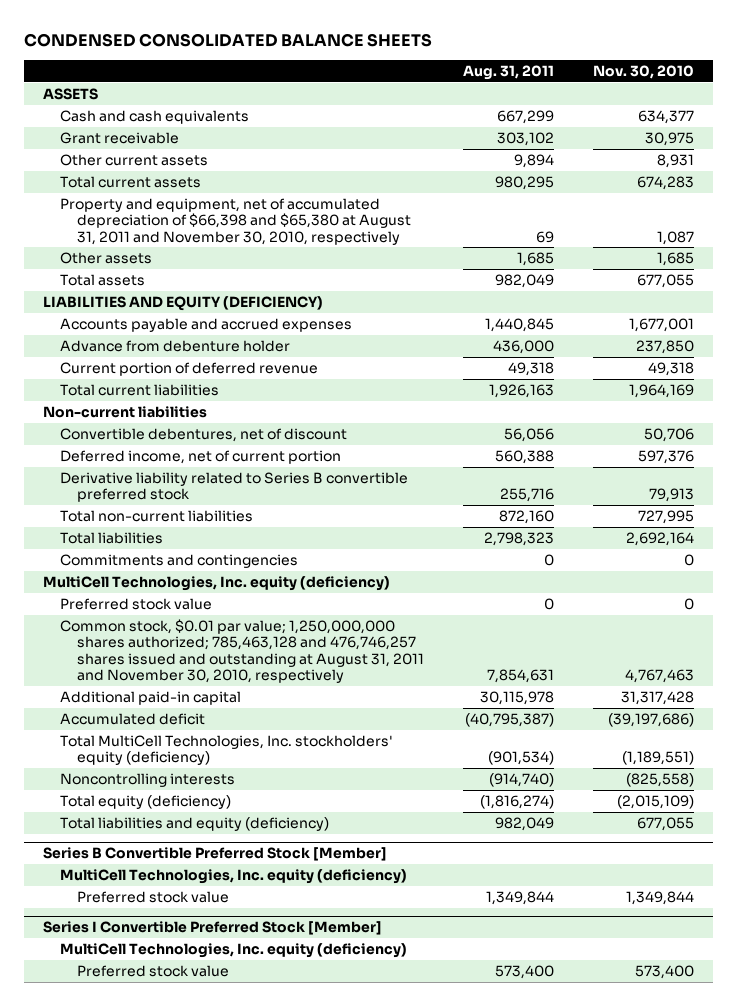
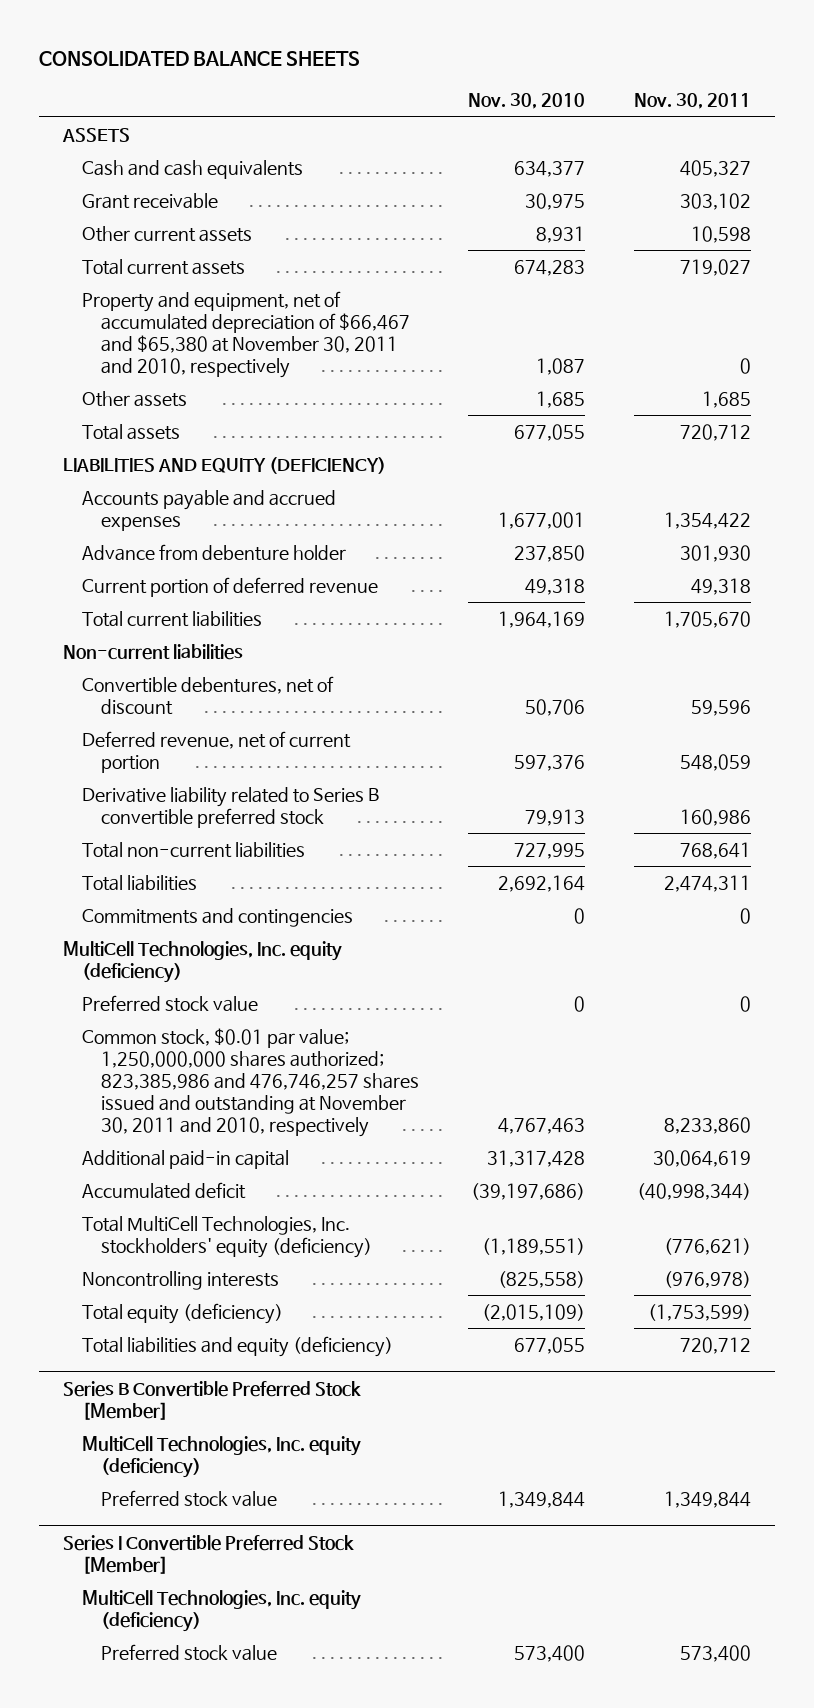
- CONDENSED CONSOLIDATED BALANCE SHEETS
+ CONSOLIDATED BALANCE SHEETS
- | Aug. 31, 2011 | Nov. 30, 2010
+ | Nov. 30, 2010 | Nov. 30, 2011
- Property and equipment, net of accumulated depreciation of $66,398 and $65,380 at August 31, 2011 and November 30, 2010, respectively | 69 | 1,087
+ Property and equipment, net of accumulated depreciation of $66,467 and $65,380 at November 30, 2011 and 2010, respectively | 1,087 | 0
- Deferred income, net of current portion | 560,388 | 597,376
+ Deferred revenue, net of current portion | 597,376 | 548,059
- Common stock, $0.01 par value; 1,250,000,000 shares authorized; 785,463,128 and 476,746,257 shares issued and outstanding at August 31, 2011 and November 30, 2010, respectively | 7,854,631 | 4,767,463
+ Common stock, $0.01 par value; 1,250,000,000 shares authorized; 823,385,986 and 476,746,257 shares issued and outstanding at November 30, 2011 and 2010, respectively | 4,767,463 | 8,233,860

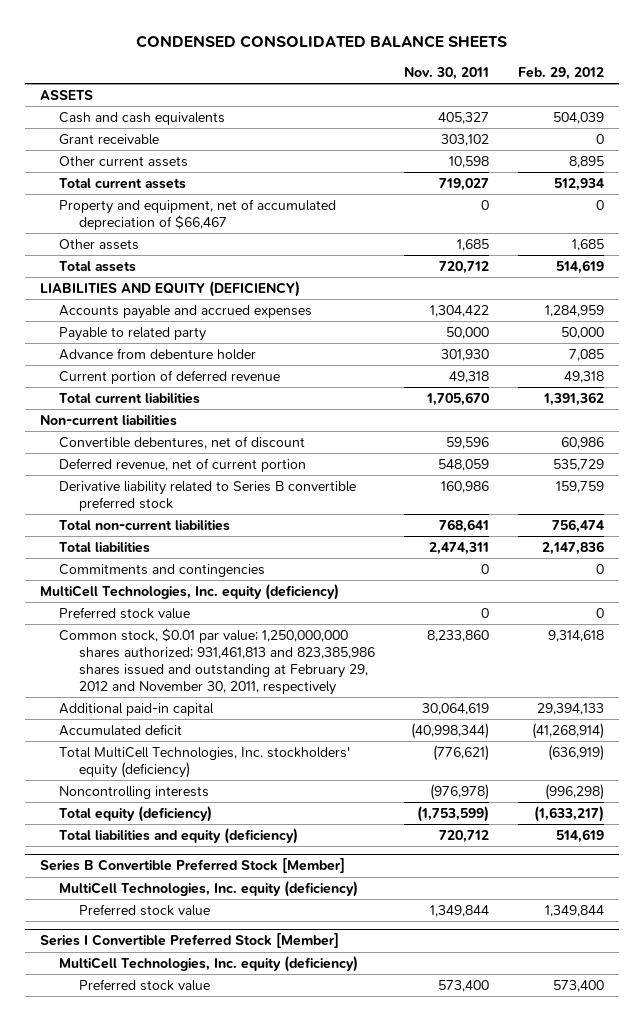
- CONSOLIDATED BALANCE SHEETS
+ CONDENSED CONSOLIDATED BALANCE SHEETS
- | Nov. 30, 2010 | Nov. 30, 2011
+ | Nov. 30, 2011 | Feb. 29, 2012
- Property and equipment, net of accumulated depreciation of $66,467 and $65,380 at November 30, 2011 and 2010, respectively | 1,087 | 0
+ Property and equipment, net of accumulated depreciation of $66,467 | 0 | 0
- Accounts payable and accrued expenses | 1,677,001 | 1,354,422
+ Accounts payable and accrued expenses | 1,304,422 | 1,284,959
+ Payable to related party | 50,000 | 50,000
- Common stock, $0.01 par value; 1,250,000,000 shares authorized; 823,385,986 and 476,746,257 shares issued and outstanding at November 30, 2011 and 2010, respectively | 4,767,463 | 8,233,860
+ Common stock, $0.01 par value; 1,250,000,000 shares authorized; 931,461,813 and 823,385,986 shares issued and outstanding at February 29, 2012 and November 30, 2011, respectively | 8,233,860 | 9,314,618

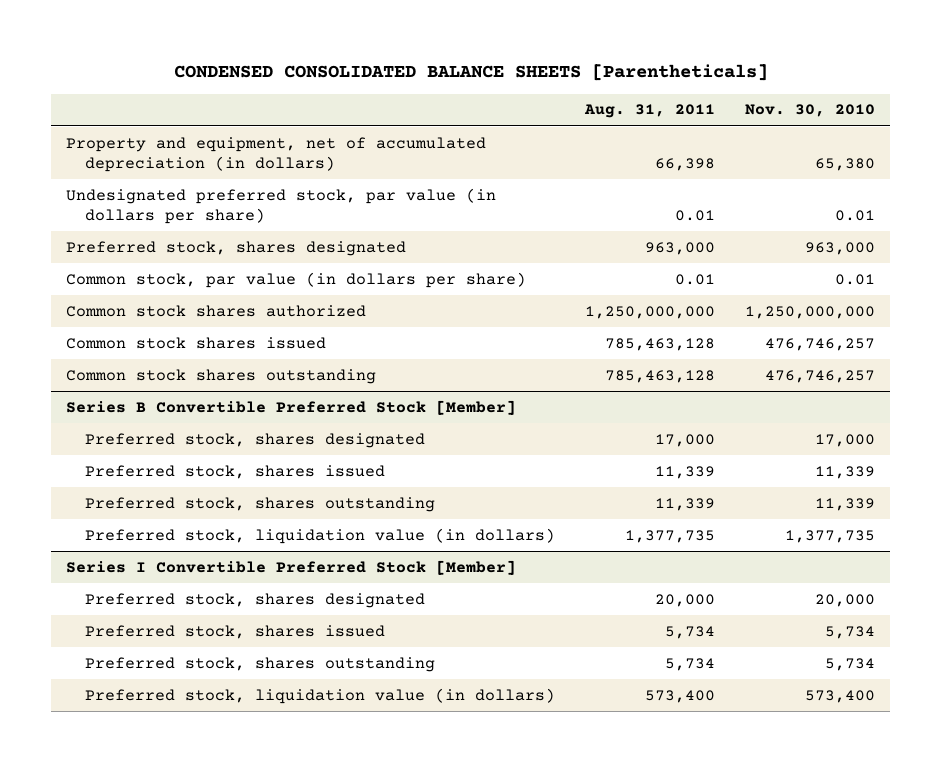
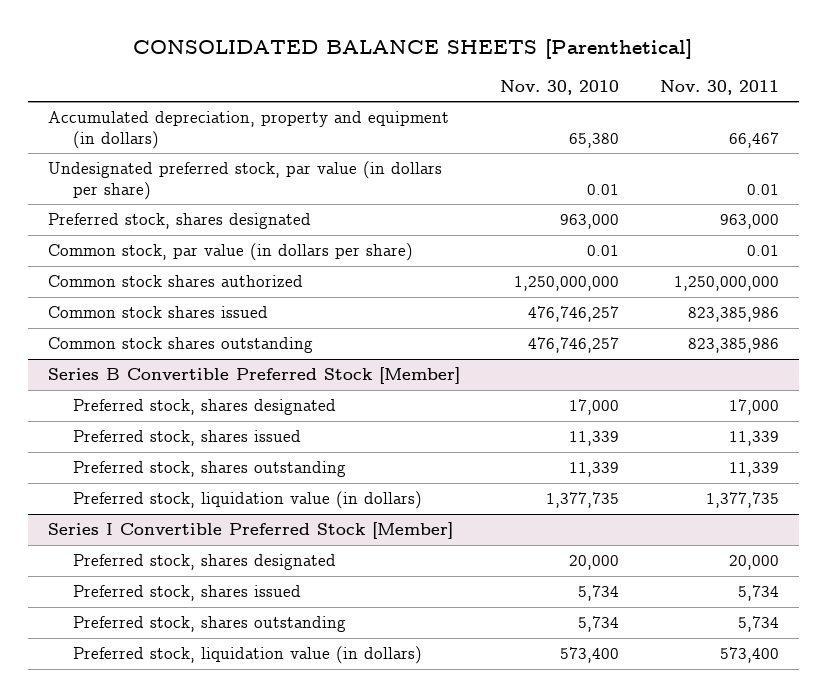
- CONDENSED CONSOLIDATED BALANCE SHEETS [Parentheticals]
+ CONSOLIDATED BALANCE SHEETS [Parenthetical]
- | Aug. 31, 2011 | Nov. 30, 2010
+ | Nov. 30, 2010 | Nov. 30, 2011
- Property and equipment, net of accumulated depreciation (in dollars) | 66,398 | 65,380
+ Accumulated depreciation, property and equipment (in dollars) | 65,380 | 66,467

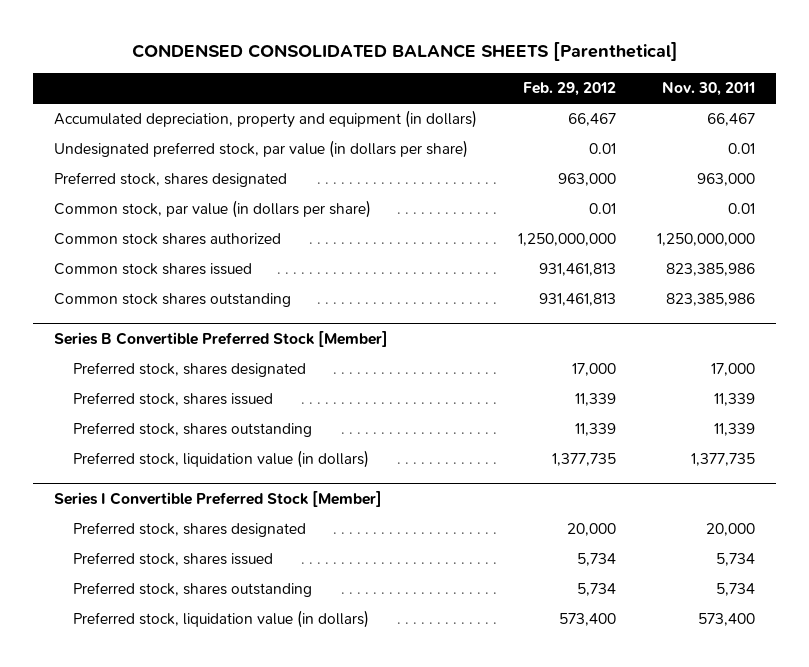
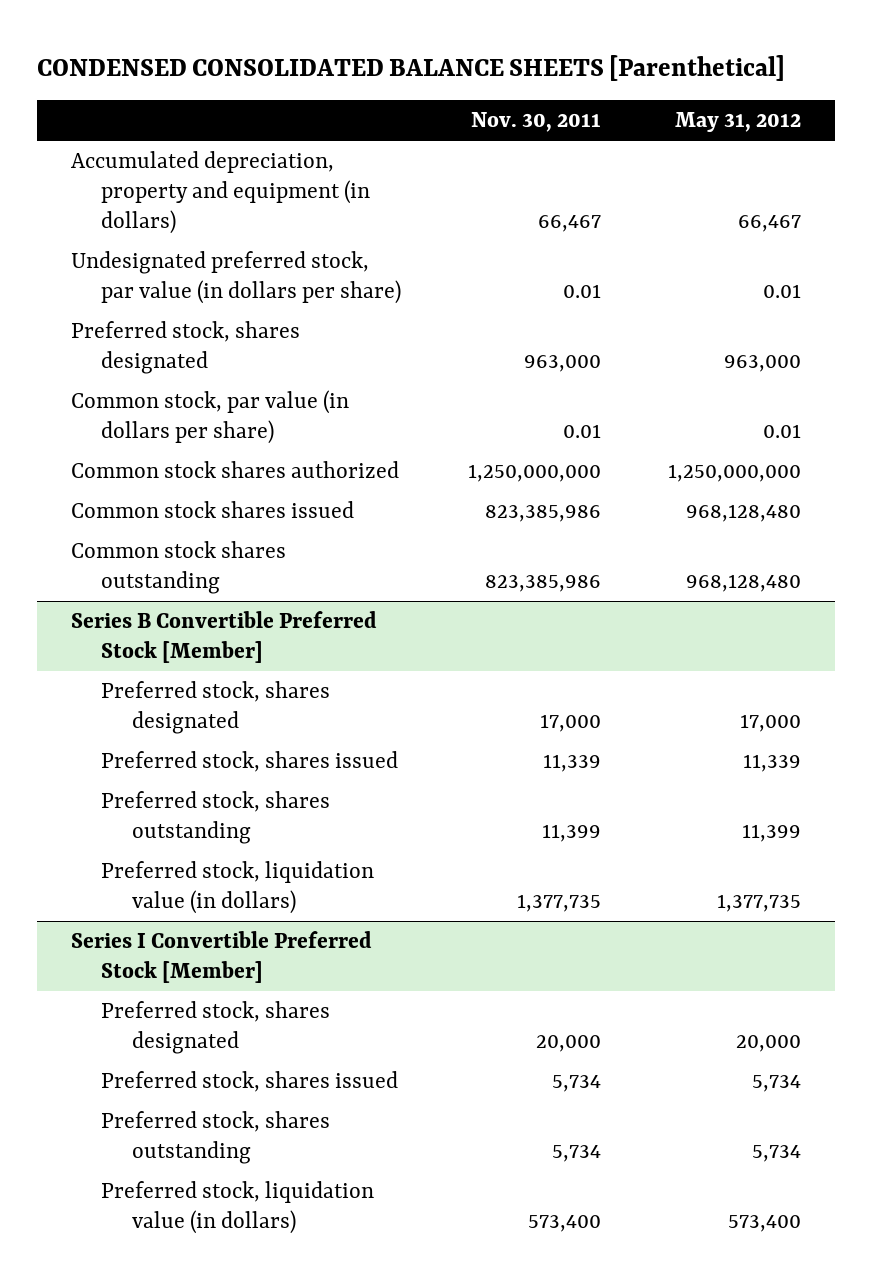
- | Feb. 29, 2012 | Nov. 30, 2011
+ | Nov. 30, 2011 | May 31, 2012
@ Series B Convertible Preferred Stock [Member]
- Preferred stock, shares outstanding | 11,339 | 11,339
+ Preferred stock, shares outstanding | 11,399 | 11,399

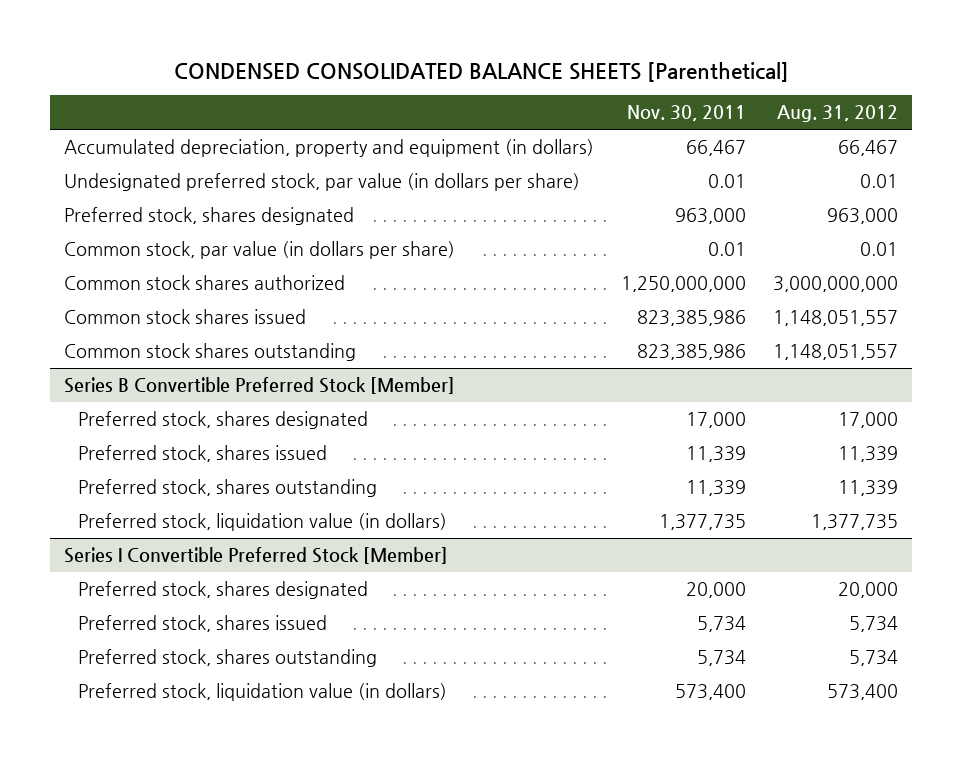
- | Nov. 30, 2011 | May 31, 2012
+ | Nov. 30, 2011 | Aug. 31, 2012
@ Series B Convertible Preferred Stock [Member]
- Preferred stock, shares outstanding | 11,399 | 11,399
+ Preferred stock, shares outstanding | 11,339 | 11,339

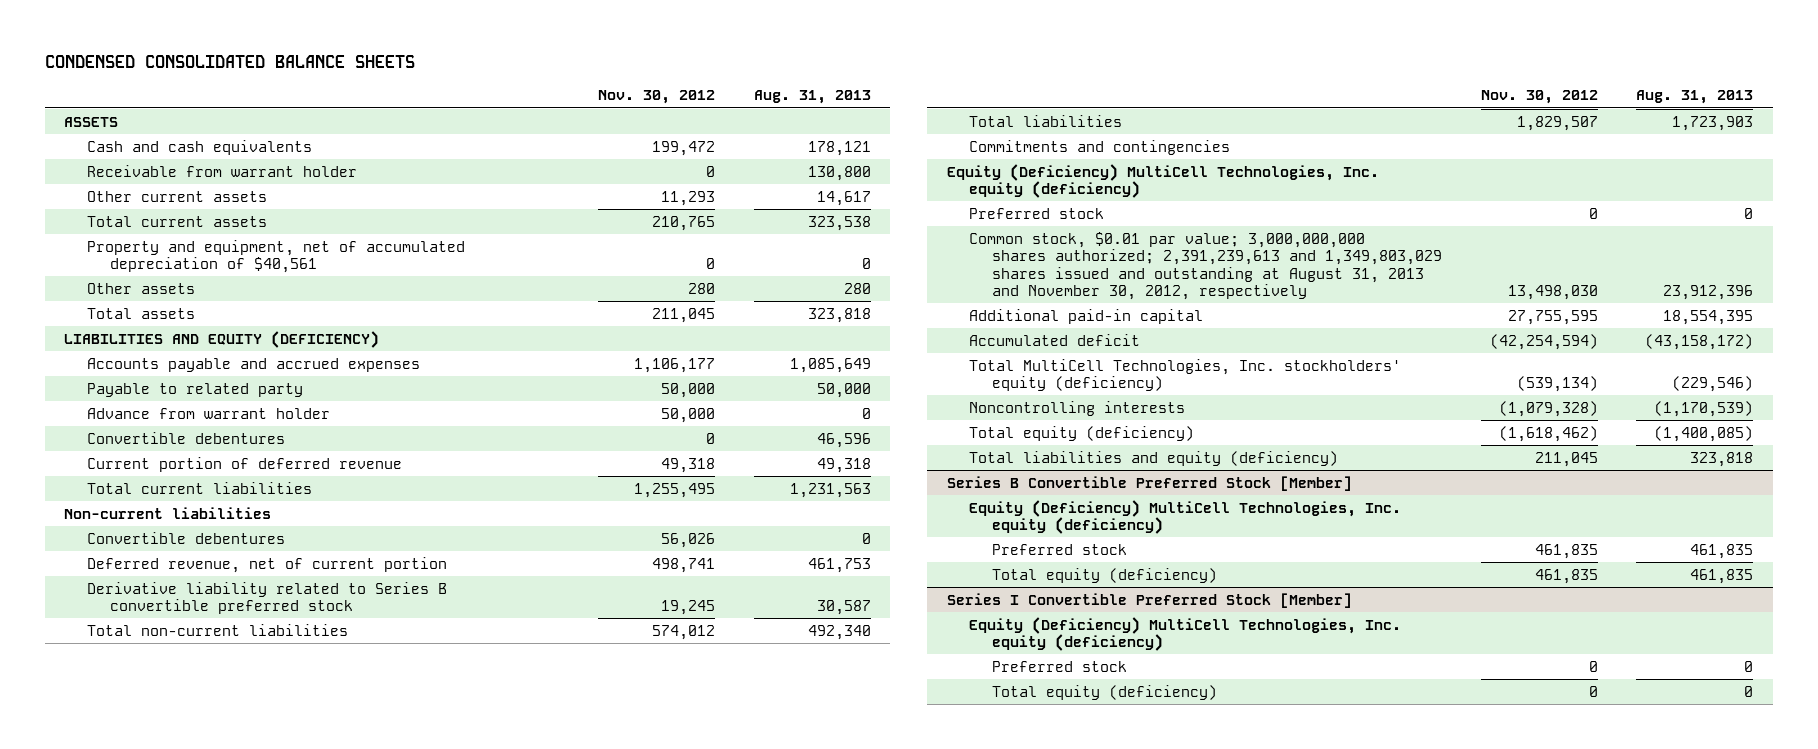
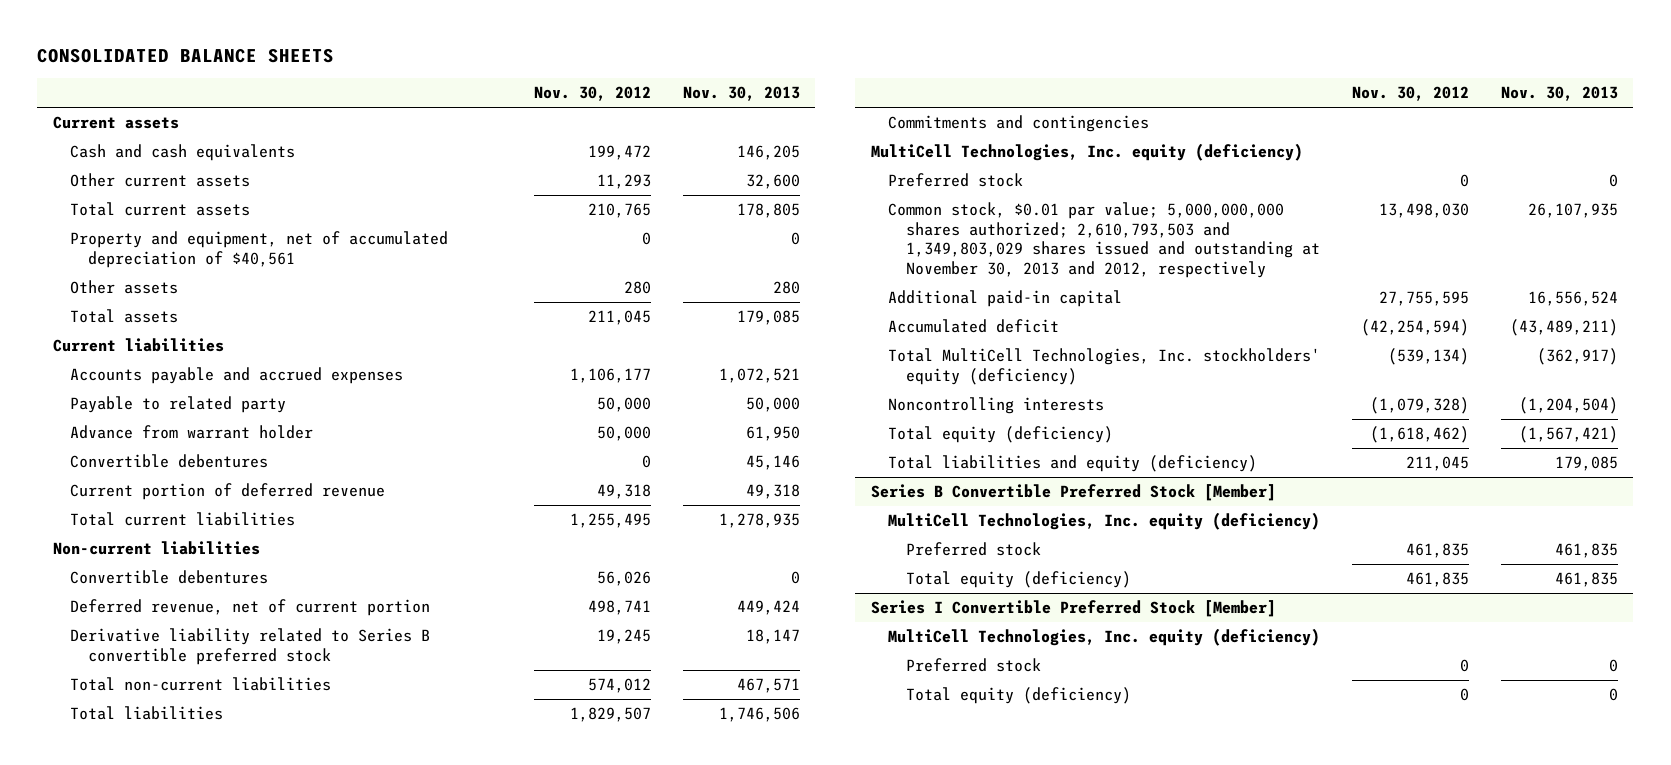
- CONDENSED CONSOLIDATED BALANCE SHEETS
+ CONSOLIDATED BALANCE SHEETS
- | Nov. 30, 2012 | Aug. 31, 2013
+ | Nov. 30, 2012 | Nov. 30, 2013
- ASSETS
+ Current assets
- Receivable from warrant holder | 0 | 130,800
- LIABILITIES AND EQUITY (DEFICIENCY)
+ Current liabilities
- Equity (Deficiency) MultiCell Technologies, Inc. equity (deficiency)
+ MultiCell Technologies, Inc. equity (deficiency)
- Common stock, $0.01 par value; 3,000,000,000 shares authorized; 2,391,239,613 and 1,349,803,029 shares issued and outstanding at August 31, 2013 and November 30, 2012, respectively | 13,498,030 | 23,912,396
+ Common stock, $0.01 par value; 5,000,000,000 shares authorized; 2,610,793,503 and 1,349,803,029 shares issued and outstanding at November 30, 2013 and 2012, respectively | 13,498,030 | 26,107,935
@ Series B Convertible Preferred Stock [Member]
- Equity (Deficiency) MultiCell Technologies, Inc. equity (deficiency)
+ MultiCell Technologies, Inc. equity (deficiency)
@ Series I Convertible Preferred Stock [Member]
- Equity (Deficiency) MultiCell Technologies, Inc. equity (deficiency)
+ MultiCell Technologies, Inc. equity (deficiency)

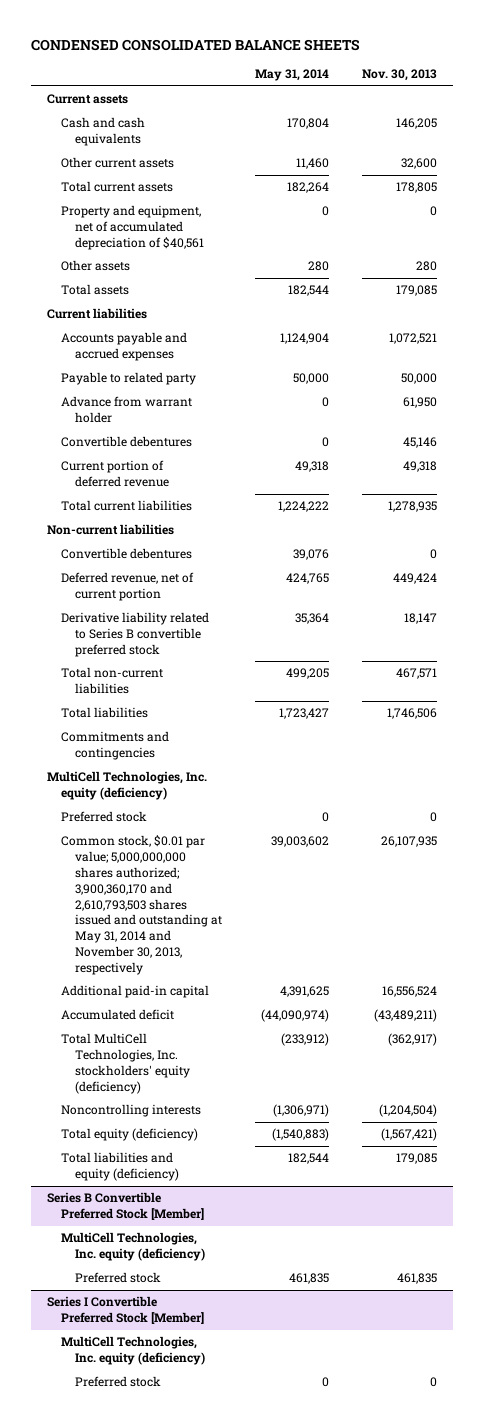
- CONSOLIDATED BALANCE SHEETS
+ CONDENSED CONSOLIDATED BALANCE SHEETS
- | Nov. 30, 2012 | Nov. 30, 2013
+ | May 31, 2014 | Nov. 30, 2013
- Common stock, $0.01 par value; 5,000,000,000 shares authorized; 2,610,793,503 and 1,349,803,029 shares issued and outstanding at November 30, 2013 and 2012, respectively | 13,498,030 | 26,107,935
+ Common stock, $0.01 par value; 5,000,000,000 shares authorized; 3,900,360,170 and 2,610,793,503 shares issued and outstanding at May 31, 2014 and November 30, 2013, respectively | 39,003,602 | 26,107,935
@ Series B Convertible Preferred Stock [Member]
- Total equity (deficiency) | 461,835 | 461,835
@ Series I Convertible Preferred Stock [Member]
- Total equity (deficiency) | 0 | 0

